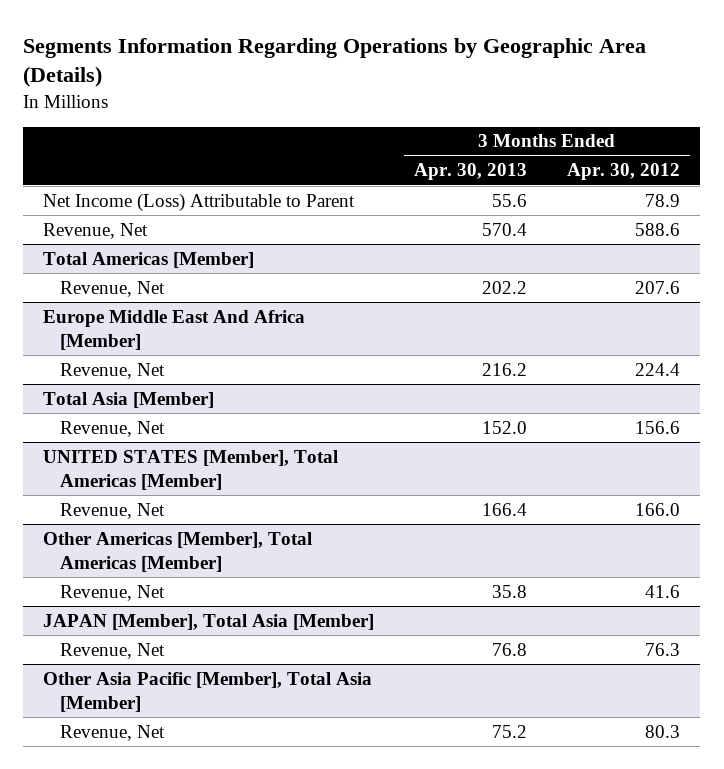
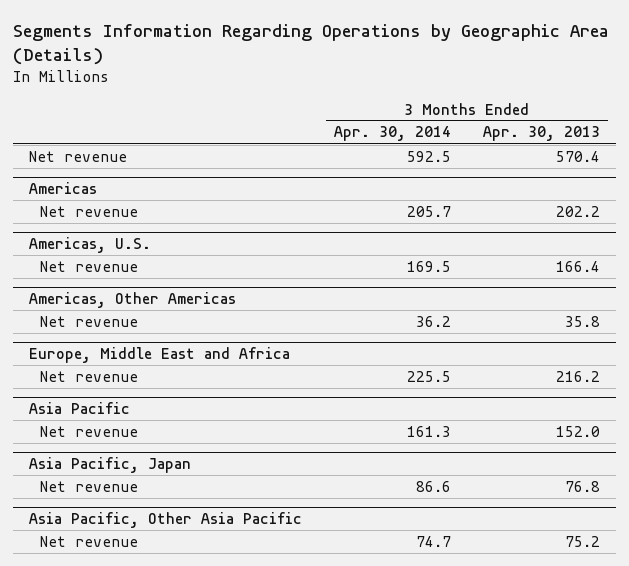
- | 3 Months Ended Apr. 30, 2013 | 3 Months Ended Apr. 30, 2012
+ | 3 Months Ended Apr. 30, 2014 | 3 Months Ended Apr. 30, 2013
- Net Income (Loss) Attributable to Parent | 55.6 | 78.9
- Revenue, Net | 570.4 | 588.6
- Total Americas [Member]
- Revenue, Net | 202.2 | 207.6
- Europe Middle East And Africa [Member]
- Revenue, Net | 216.2 | 224.4
- Total Asia [Member]
- Revenue, Net | 152.0 | 156.6
- UNITED STATES [Member], Total Americas [Member]
- Revenue, Net | 166.4 | 166.0
- Other Americas [Member], Total Americas [Member]
- Revenue, Net | 35.8 | 41.6
- JAPAN [Member], Total Asia [Member]
- Revenue, Net | 76.8 | 76.3
- Other Asia Pacific [Member], Total Asia [Member]
- Revenue, Net | 75.2 | 80.3
+ Net revenue | 592.5 | 570.4
+ Americas
+ Net revenue | 205.7 | 202.2
+ Americas, U.S.
+ Net revenue | 169.5 | 166.4
+ Americas, Other Americas
+ Net revenue | 36.2 | 35.8
+ Europe, Middle East and Africa
+ Net revenue | 225.5 | 216.2
+ Asia Pacific
+ Net revenue | 161.3 | 152.0
+ Asia Pacific, Japan
+ Net revenue | 86.6 | 76.8
+ Asia Pacific, Other Asia Pacific
+ Net revenue | 74.7 | 75.2

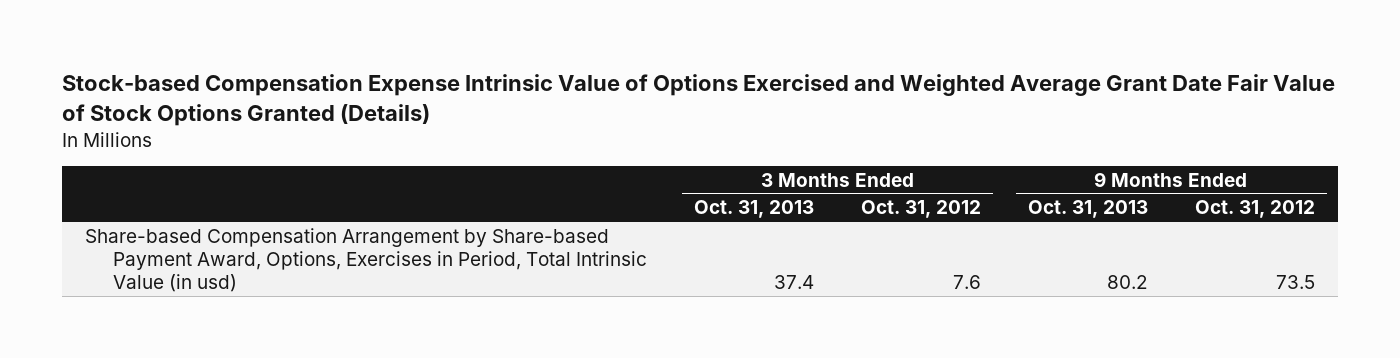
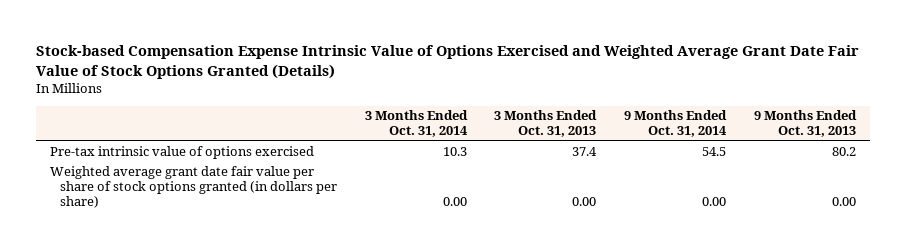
- | 3 Months Ended Oct. 31, 2013 | 3 Months Ended Oct. 31, 2012 | 9 Months Ended Oct. 31, 2013 | 9 Months Ended Oct. 31, 2012
+ | 3 Months Ended Oct. 31, 2014 | 3 Months Ended Oct. 31, 2013 | 9 Months Ended Oct. 31, 2014 | 9 Months Ended Oct. 31, 2013
- Share-based Compensation Arrangement by Share-based Payment Award, Options, Exercises in Period, Total Intrinsic Value (in usd) | 37.4 | 7.6 | 80.2 | 73.5
+ Pre-tax intrinsic value of options exercised | 10.3 | 37.4 | 54.5 | 80.2
+ Weighted average grant date fair value per share of stock options granted (in dollars per share) | 0.00 | 0.00 | 0.00 | 0.00

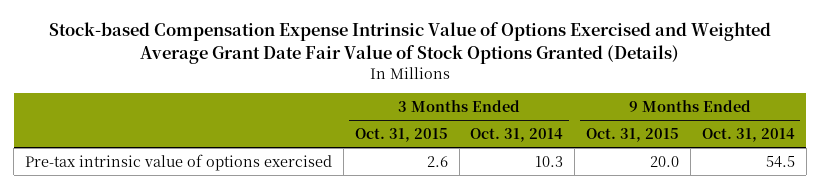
- | 3 Months Ended Oct. 31, 2014 | 3 Months Ended Oct. 31, 2013 | 9 Months Ended Oct. 31, 2014 | 9 Months Ended Oct. 31, 2013
+ | 3 Months Ended Oct. 31, 2015 | 3 Months Ended Oct. 31, 2014 | 9 Months Ended Oct. 31, 2015 | 9 Months Ended Oct. 31, 2014
- Weighted average grant date fair value per share of stock options granted (in dollars per share) | 0.00 | 0.00 | 0.00 | 0.00

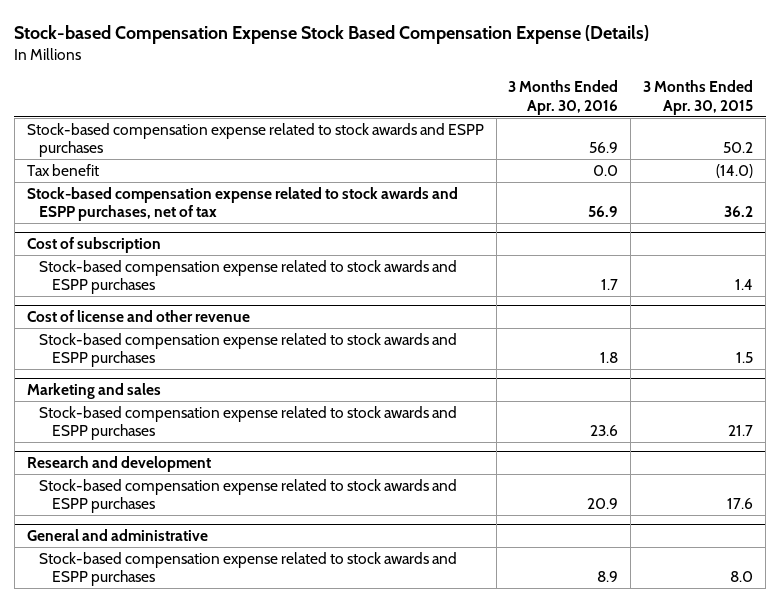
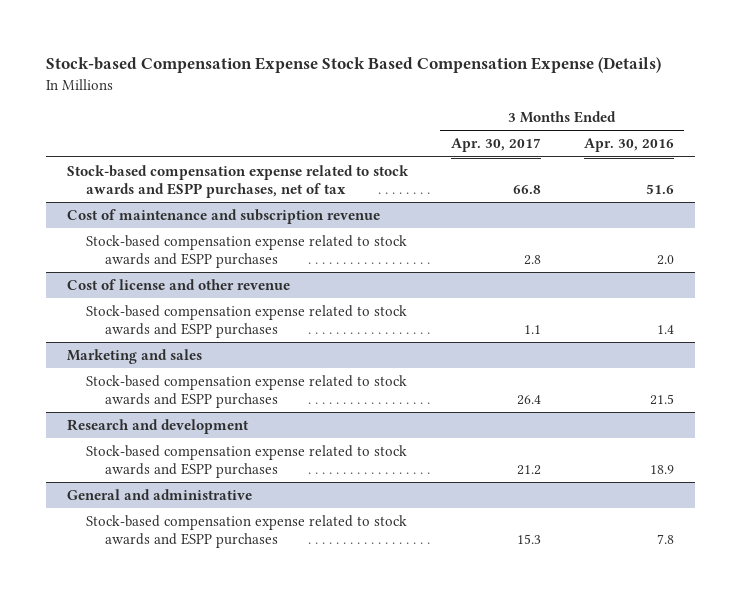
- | 3 Months Ended Apr. 30, 2016 | 3 Months Ended Apr. 30, 2015
+ | 3 Months Ended Apr. 30, 2017 | 3 Months Ended Apr. 30, 2016
- Stock-based compensation expense related to stock awards and ESPP purchases | 56.9 | 50.2
- Tax benefit | 0.0 | (14.0)
- Stock-based compensation expense related to stock awards and ESPP purchases, net of tax | 56.9 | 36.2
- Cost of subscription
- Stock-based compensation expense related to stock awards and ESPP purchases | 1.7 | 1.4
+ Stock-based compensation expense related to stock awards and ESPP purchases, net of tax | 66.8 | 51.6
+ Cost of maintenance and subscription revenue
+ Stock-based compensation expense related to stock awards and ESPP purchases | 2.8 | 2.0
@ Cost of license and other revenue
- Stock-based compensation expense related to stock awards and ESPP purchases | 1.8 | 1.5
+ Stock-based compensation expense related to stock awards and ESPP purchases | 1.1 | 1.4
@ Marketing and sales
- Stock-based compensation expense related to stock awards and ESPP purchases | 23.6 | 21.7
+ Stock-based compensation expense related to stock awards and ESPP purchases | 26.4 | 21.5
@ Research and development
- Stock-based compensation expense related to stock awards and ESPP purchases | 20.9 | 17.6
+ Stock-based compensation expense related to stock awards and ESPP purchases | 21.2 | 18.9
@ General and administrative
- Stock-based compensation expense related to stock awards and ESPP purchases | 8.9 | 8.0
+ Stock-based compensation expense related to stock awards and ESPP purchases | 15.3 | 7.8

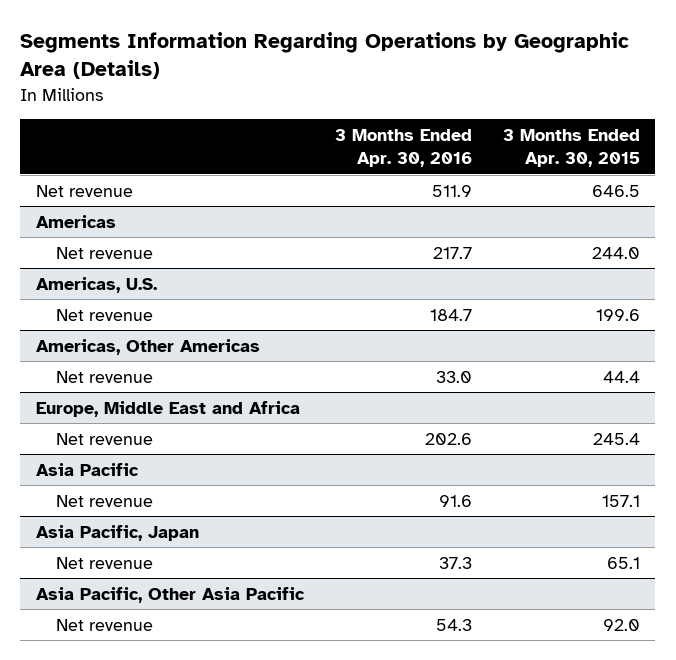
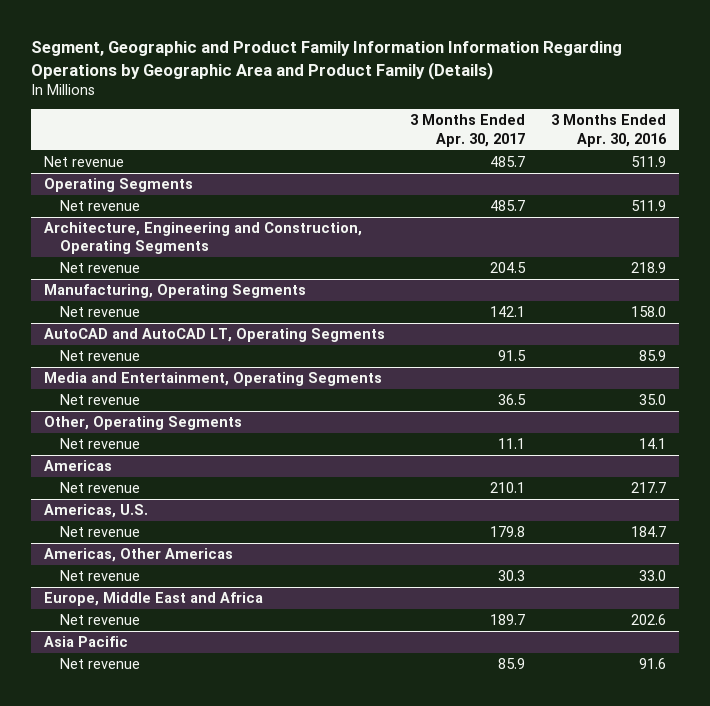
- Segments Information Regarding Operations by Geographic Area (Details)
+ Segment, Geographic and Product Family Information Information Regarding Operations by Geographic Area and Product Family (Details)
- | 3 Months Ended Apr. 30, 2016 | 3 Months Ended Apr. 30, 2015
+ | 3 Months Ended Apr. 30, 2017 | 3 Months Ended Apr. 30, 2016
+ Operating Segments
+ Net revenue | 485.7 | 511.9
+ Architecture, Engineering and Construction, Operating Segments
+ Net revenue | 204.5 | 218.9
+ Manufacturing, Operating Segments
+ Net revenue | 142.1 | 158.0
+ AutoCAD and AutoCAD LT, Operating Segments
+ Net revenue | 91.5 | 85.9
+ Media and Entertainment, Operating Segments
+ Net revenue | 36.5 | 35.0
+ Other, Operating Segments
+ Net revenue | 11.1 | 14.1
- Asia Pacific, Japan
- Net revenue | 37.3 | 65.1
- Asia Pacific, Other Asia Pacific
- Net revenue | 54.3 | 92.0

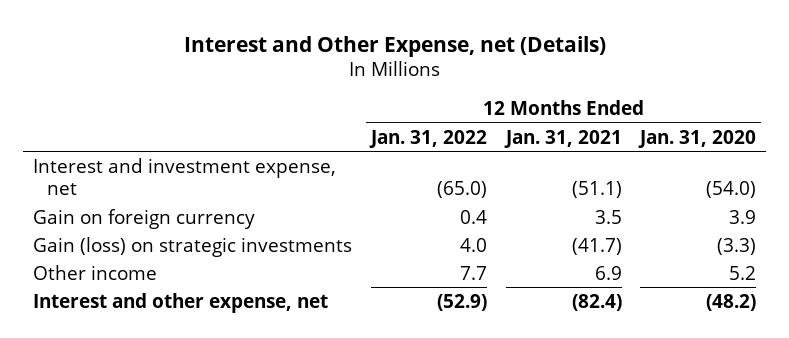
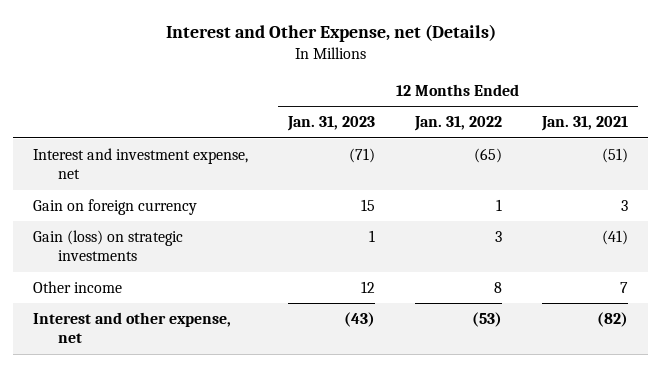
- | 12 Months Ended Jan. 31, 2022 | 12 Months Ended Jan. 31, 2021 | 12 Months Ended Jan. 31, 2020
+ | 12 Months Ended Jan. 31, 2023 | 12 Months Ended Jan. 31, 2022 | 12 Months Ended Jan. 31, 2021
- Interest and investment expense, net | (65.0) | (51.1) | (54.0)
- Gain on foreign currency | 0.4 | 3.5 | 3.9
- Gain (loss) on strategic investments | 4.0 | (41.7) | (3.3)
- Other income | 7.7 | 6.9 | 5.2
- Interest and other expense, net | (52.9) | (82.4) | (48.2)
+ Interest and investment expense, net | (71) | (65) | (51)
+ Gain on foreign currency | 15 | 1 | 3
+ Gain (loss) on strategic investments | 1 | 3 | (41)
+ Other income | 12 | 8 | 7
+ Interest and other expense, net | (43) | (53) | (82)

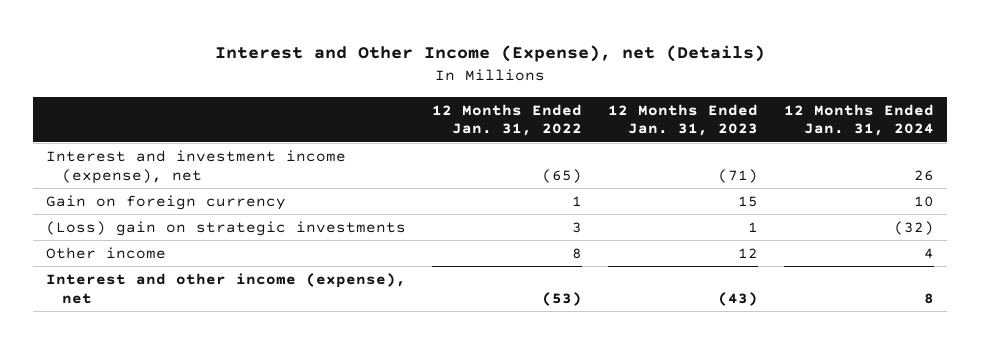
- Interest and Other Expense, net (Details)
+ Interest and Other Income (Expense), net (Details)
- | 12 Months Ended Jan. 31, 2023 | 12 Months Ended Jan. 31, 2022 | 12 Months Ended Jan. 31, 2021
+ | 12 Months Ended Jan. 31, 2022 | 12 Months Ended Jan. 31, 2023 | 12 Months Ended Jan. 31, 2024
- Interest and investment expense, net | (71) | (65) | (51)
+ Interest and investment income (expense), net | (65) | (71) | 26
- Gain (loss) on strategic investments | 1 | 3 | (41)
+ (Loss) gain on strategic investments | 3 | 1 | (32)
- Interest and other expense, net | (43) | (53) | (82)
+ Interest and other income (expense), net | (53) | (43) | 8

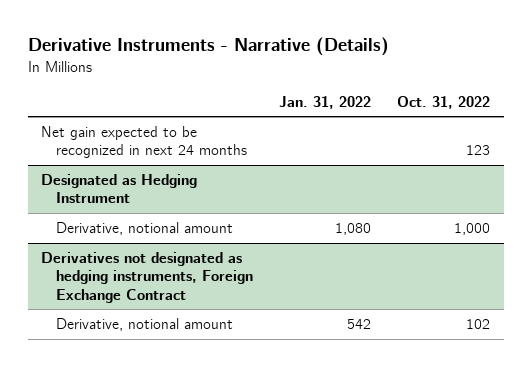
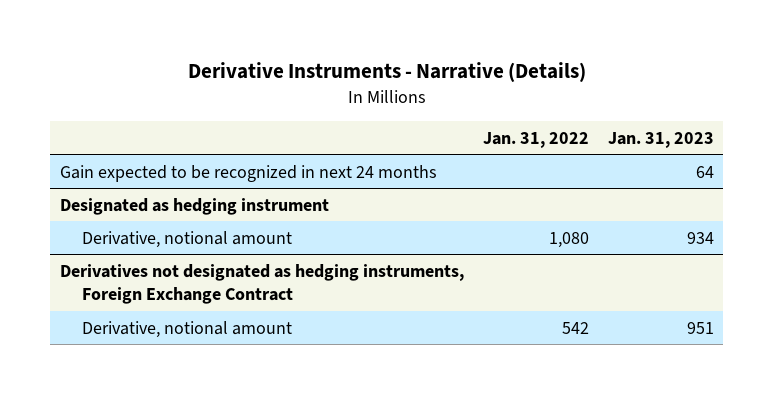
- | Jan. 31, 2022 | Oct. 31, 2022
+ | Jan. 31, 2022 | Jan. 31, 2023
- Net gain expected to be recognized in next 24 months | | 123
- Designated as Hedging Instrument
+ Gain expected to be recognized in next 24 months | | 64
+ Designated as hedging instrument

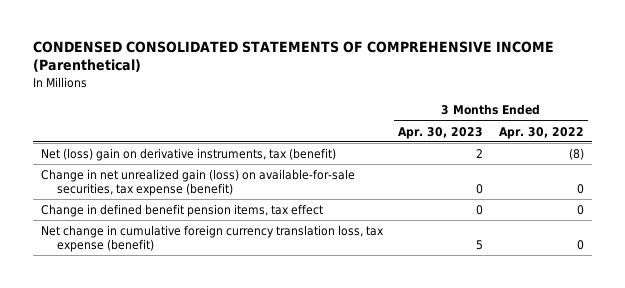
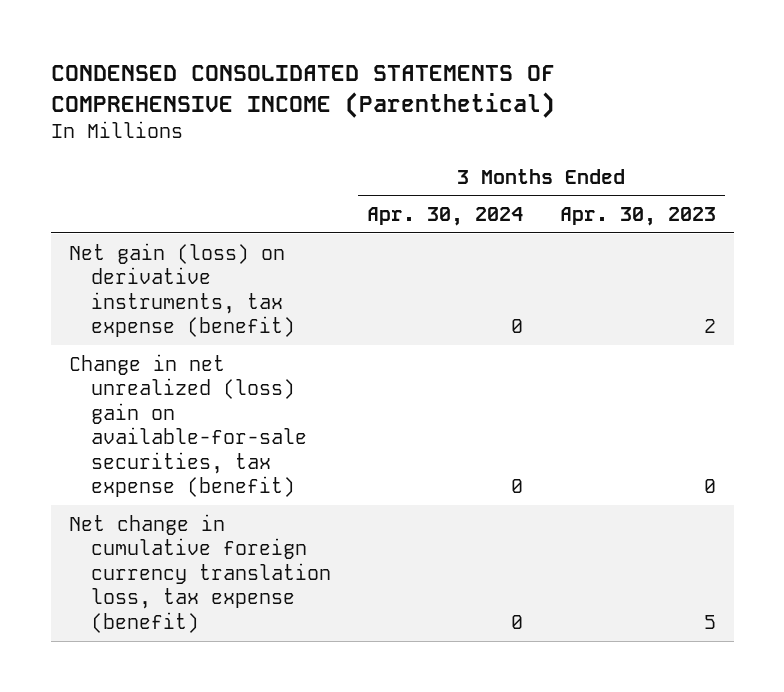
- | 3 Months Ended Apr. 30, 2023 | 3 Months Ended Apr. 30, 2022
+ | 3 Months Ended Apr. 30, 2024 | 3 Months Ended Apr. 30, 2023
- Net (loss) gain on derivative instruments, tax (benefit) | 2 | (8)
- Change in net unrealized gain (loss) on available-for-sale securities, tax expense (benefit) | 0 | 0
- Change in defined benefit pension items, tax effect | 0 | 0
+ Net gain (loss) on derivative instruments, tax expense (benefit) | 0 | 2
+ Change in net unrealized (loss) gain on available-for-sale securities, tax expense (benefit) | 0 | 0

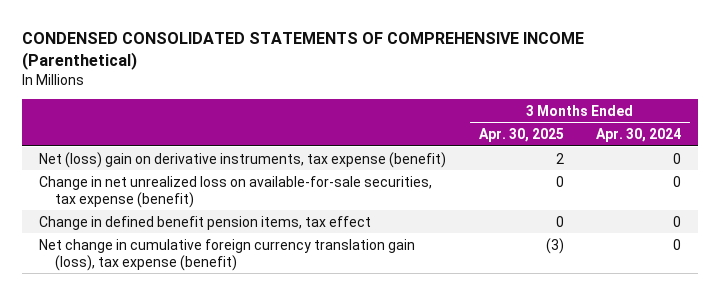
- | 3 Months Ended Apr. 30, 2024 | 3 Months Ended Apr. 30, 2023
+ | 3 Months Ended Apr. 30, 2025 | 3 Months Ended Apr. 30, 2024
- Net gain (loss) on derivative instruments, tax expense (benefit) | 0 | 2
- Change in net unrealized (loss) gain on available-for-sale securities, tax expense (benefit) | 0 | 0
- Net change in cumulative foreign currency translation loss, tax expense (benefit) | 0 | 5
+ Net (loss) gain on derivative instruments, tax expense (benefit) | 2 | 0
+ Change in net unrealized loss on available-for-sale securities, tax expense (benefit) | 0 | 0
+ Change in defined benefit pension items, tax effect | 0 | 0
+ Net change in cumulative foreign currency translation gain (loss), tax expense (benefit) | (3) | 0

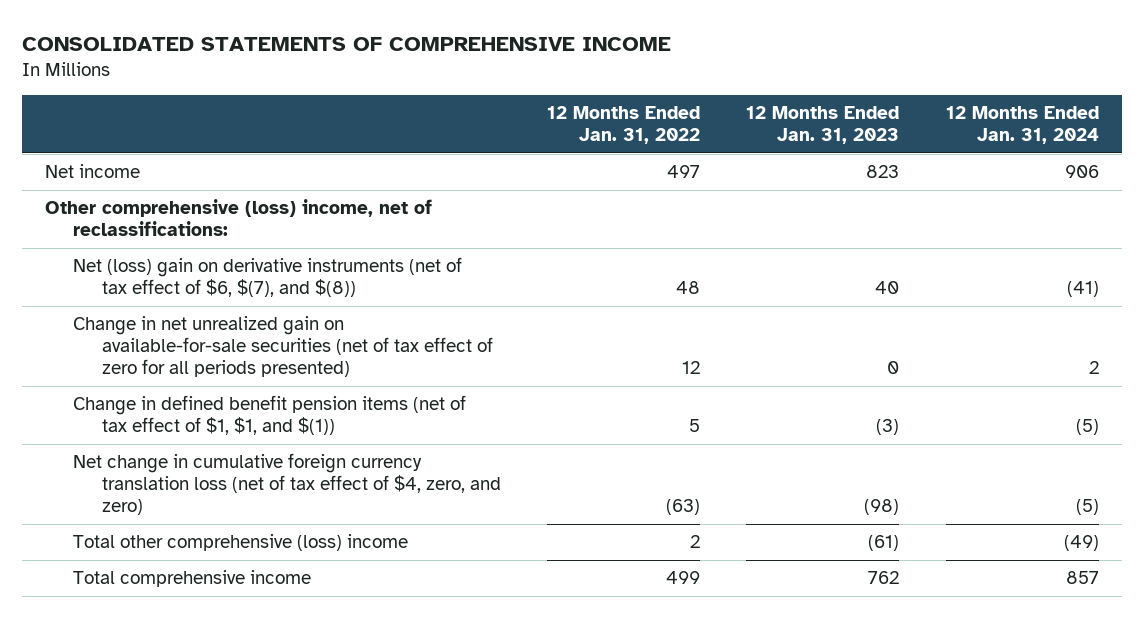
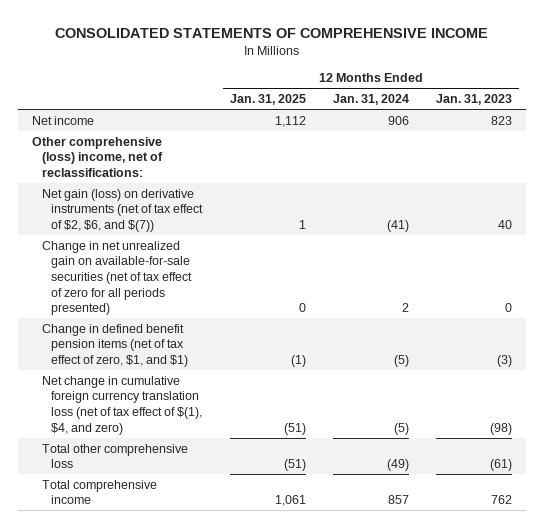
- | 12 Months Ended Jan. 31, 2022 | 12 Months Ended Jan. 31, 2023 | 12 Months Ended Jan. 31, 2024
+ | 12 Months Ended Jan. 31, 2025 | 12 Months Ended Jan. 31, 2024 | 12 Months Ended Jan. 31, 2023
- Net (loss) gain on derivative instruments (net of tax effect of $6, $(7), and $(8)) | 48 | 40 | (41)
+ Net gain (loss) on derivative instruments (net of tax effect of $2, $6, and $(7)) | 1 | (41) | 40
- Change in defined benefit pension items (net of tax effect of $1, $1, and $(1)) | 5 | (3) | (5)
- Net change in cumulative foreign currency translation loss (net of tax effect of $4, zero, and zero) | (63) | (98) | (5)
- Total other comprehensive (loss) income | 2 | (61) | (49)
+ Change in defined benefit pension items (net of tax effect of zero, $1, and $1) | (1) | (5) | (3)
+ Net change in cumulative foreign currency translation loss (net of tax effect of $(1), $4, and zero) | (51) | (5) | (98)
+ Total other comprehensive loss | (51) | (49) | (61)

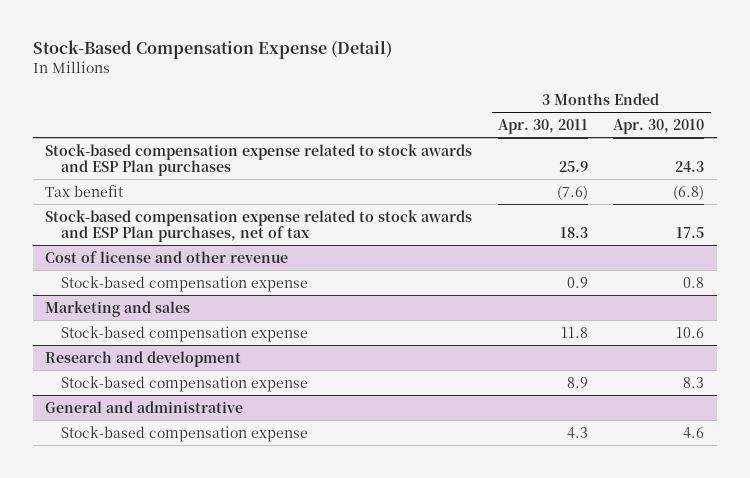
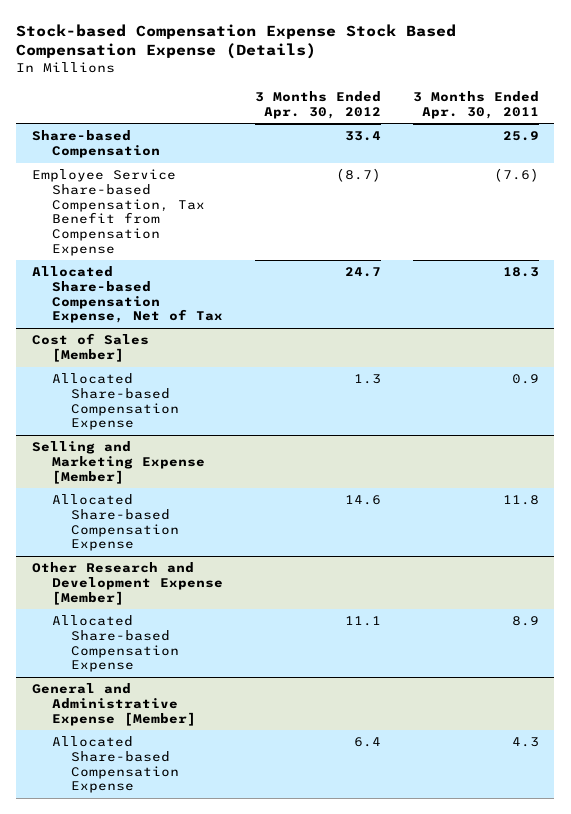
- Stock-Based Compensation Expense (Detail)
+ Stock-based Compensation Expense Stock Based Compensation Expense (Details)
- | 3 Months Ended Apr. 30, 2011 | 3 Months Ended Apr. 30, 2010
+ | 3 Months Ended Apr. 30, 2012 | 3 Months Ended Apr. 30, 2011
- Stock-based compensation expense related to stock awards and ESP Plan purchases | 25.9 | 24.3
- Tax benefit | (7.6) | (6.8)
- Stock-based compensation expense related to stock awards and ESP Plan purchases, net of tax | 18.3 | 17.5
- Cost of license and other revenue
- Stock-based compensation expense | 0.9 | 0.8
- Marketing and sales
- Stock-based compensation expense | 11.8 | 10.6
- Research and development
- Stock-based compensation expense | 8.9 | 8.3
- General and administrative
- Stock-based compensation expense | 4.3 | 4.6
+ Share-based Compensation | 33.4 | 25.9
+ Employee Service Share-based Compensation, Tax Benefit from Compensation Expense | (8.7) | (7.6)
+ Allocated Share-based Compensation Expense, Net of Tax | 24.7 | 18.3
+ Cost of Sales [Member]
+ Allocated Share-based Compensation Expense | 1.3 | 0.9
+ Selling and Marketing Expense [Member]
+ Allocated Share-based Compensation Expense | 14.6 | 11.8
+ Other Research and Development Expense [Member]
+ Allocated Share-based Compensation Expense | 11.1 | 8.9
+ General and Administrative Expense [Member]
+ Allocated Share-based Compensation Expense | 6.4 | 4.3

